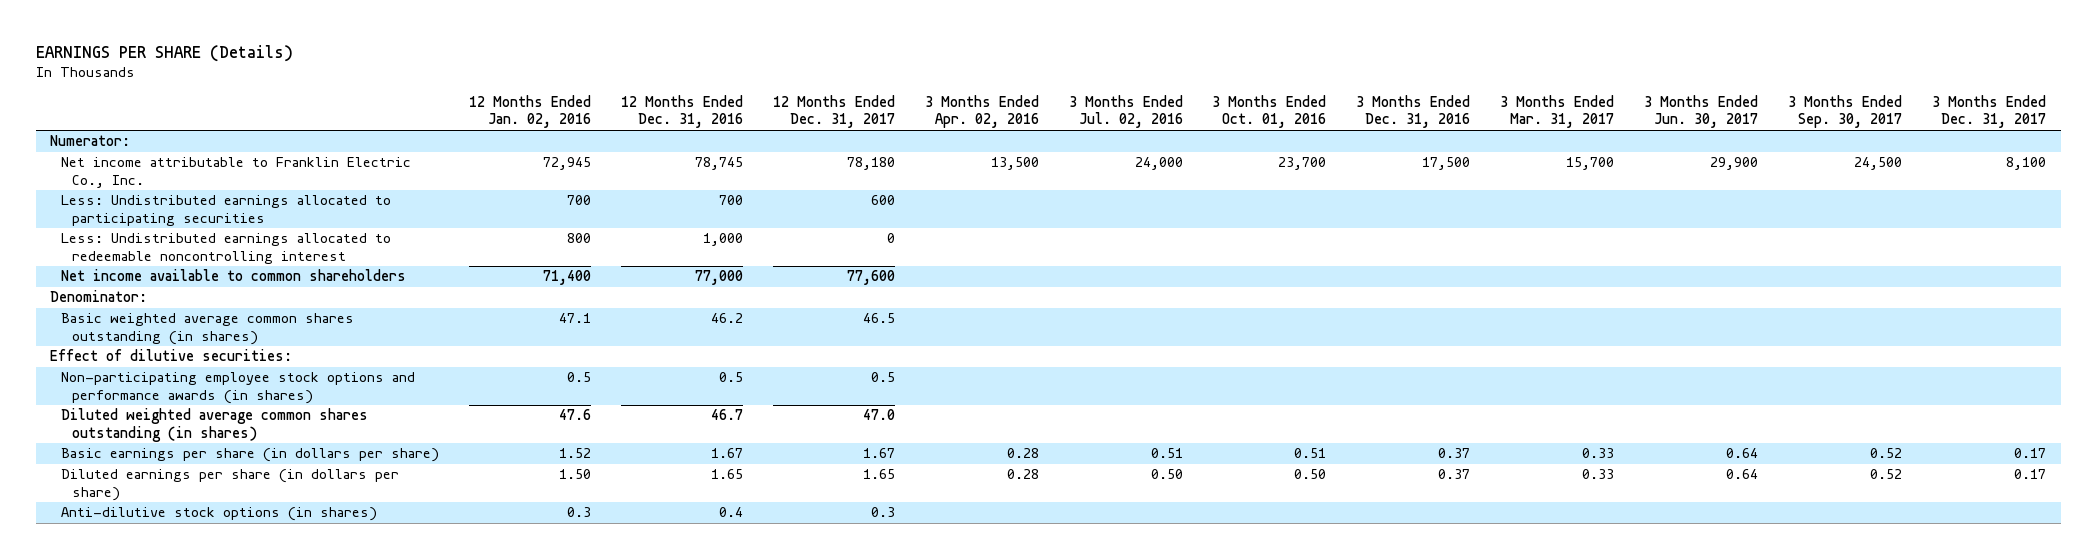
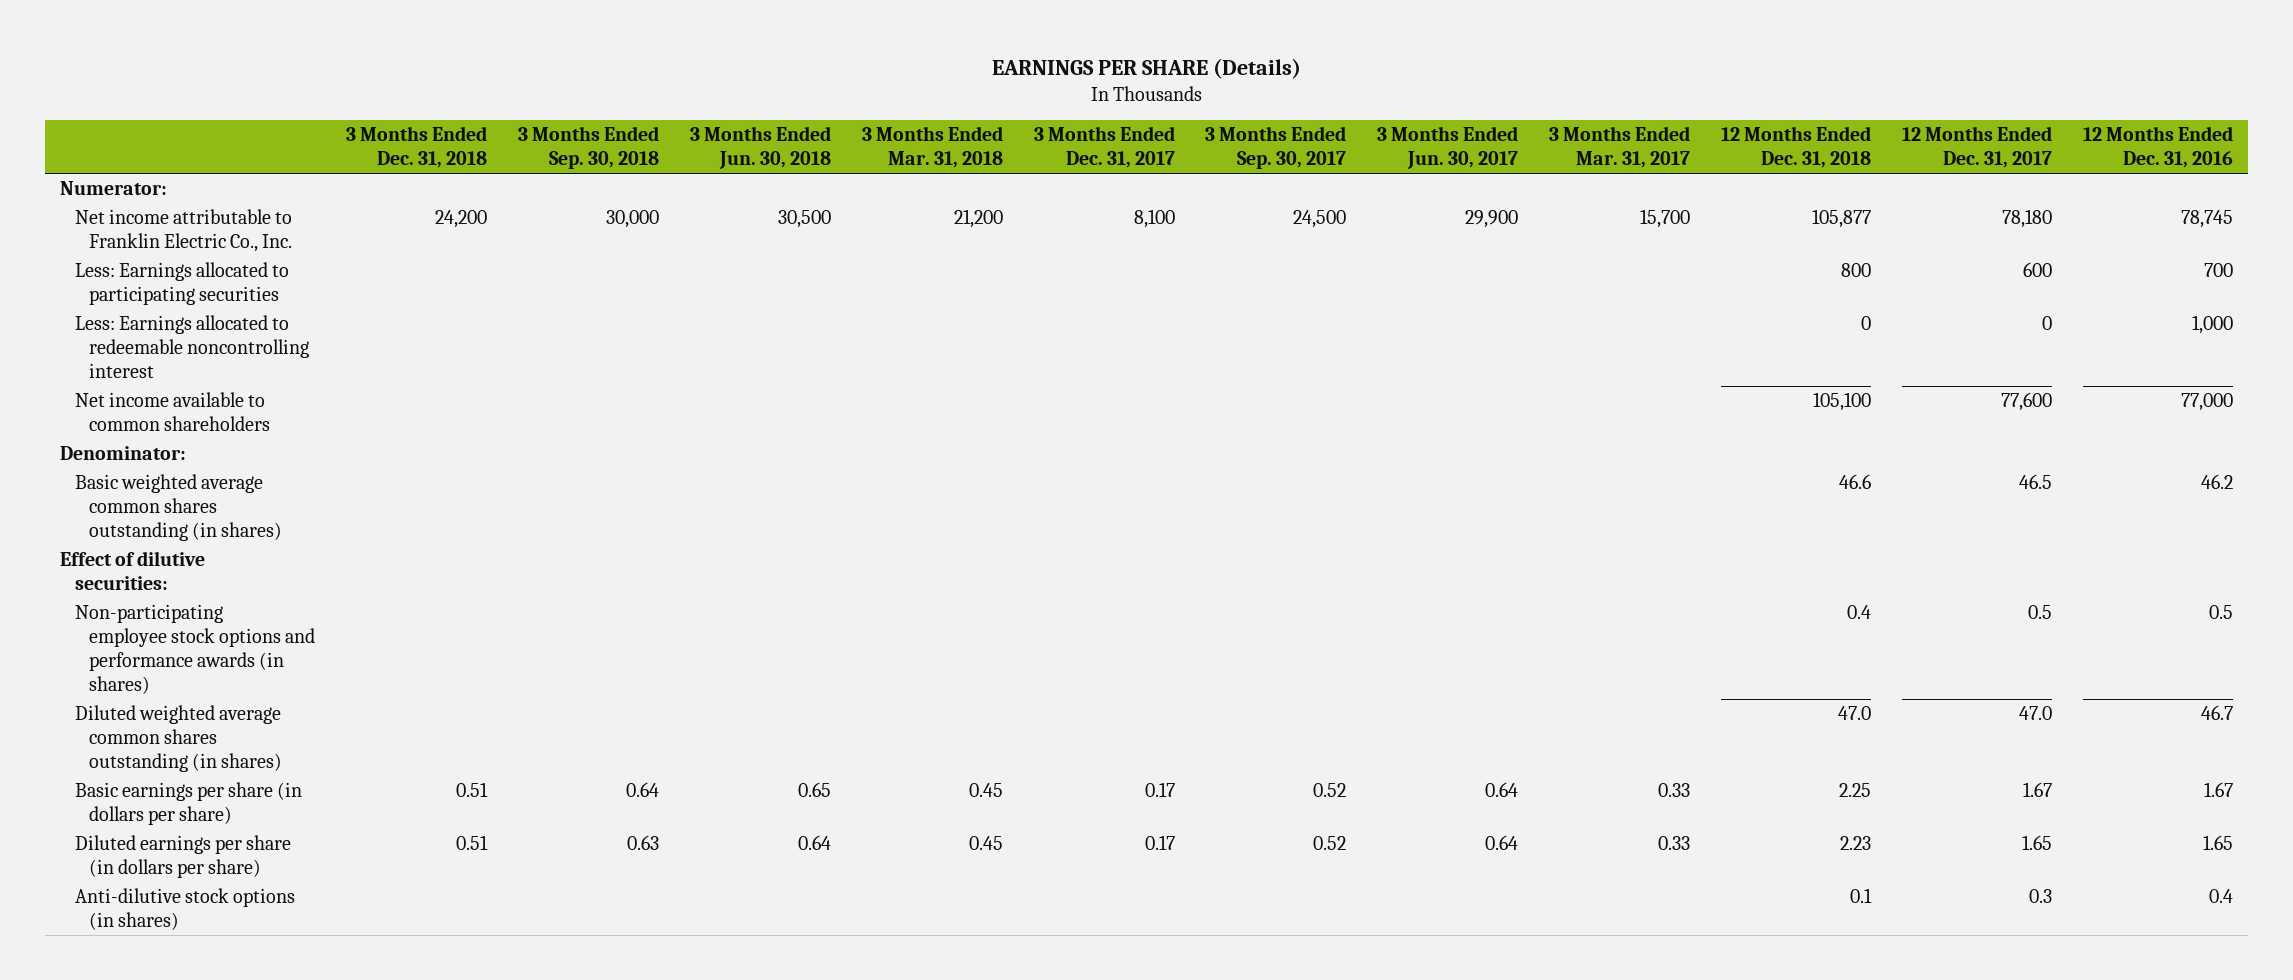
- | 12 Months Ended Jan. 02, 2016 | 12 Months Ended Dec. 31, 2016 | 12 Months Ended Dec. 31, 2017 | 3 Months Ended Apr. 02, 2016 | 3 Months Ended Jul. 02, 2016 | 3 Months Ended Oct. 01, 2016 | 3 Months Ended Dec. 31, 2016 | 3 Months Ended Mar. 31, 2017 | 3 Months Ended Jun. 30, 2017 | 3 Months Ended Sep. 30, 2017 | 3 Months Ended Dec. 31, 2017
+ | 3 Months Ended Dec. 31, 2018 | 3 Months Ended Sep. 30, 2018 | 3 Months Ended Jun. 30, 2018 | 3 Months Ended Mar. 31, 2018 | 3 Months Ended Dec. 31, 2017 | 3 Months Ended Sep. 30, 2017 | 3 Months Ended Jun. 30, 2017 | 3 Months Ended Mar. 31, 2017 | 12 Months Ended Dec. 31, 2018 | 12 Months Ended Dec. 31, 2017 | 12 Months Ended Dec. 31, 2016
- Less: Undistributed earnings allocated to participating securities | 700 | 700 | 600 | | | | | | | |
- Less: Undistributed earnings allocated to redeemable noncontrolling interest | 800 | 1,000 | 0 | | | | | | | |
+ Less: Earnings allocated to participating securities | | | | | | | | | 800 | 600 | 700
+ Less: Earnings allocated to redeemable noncontrolling interest | | | | | | | | | 0 | 0 | 1,000

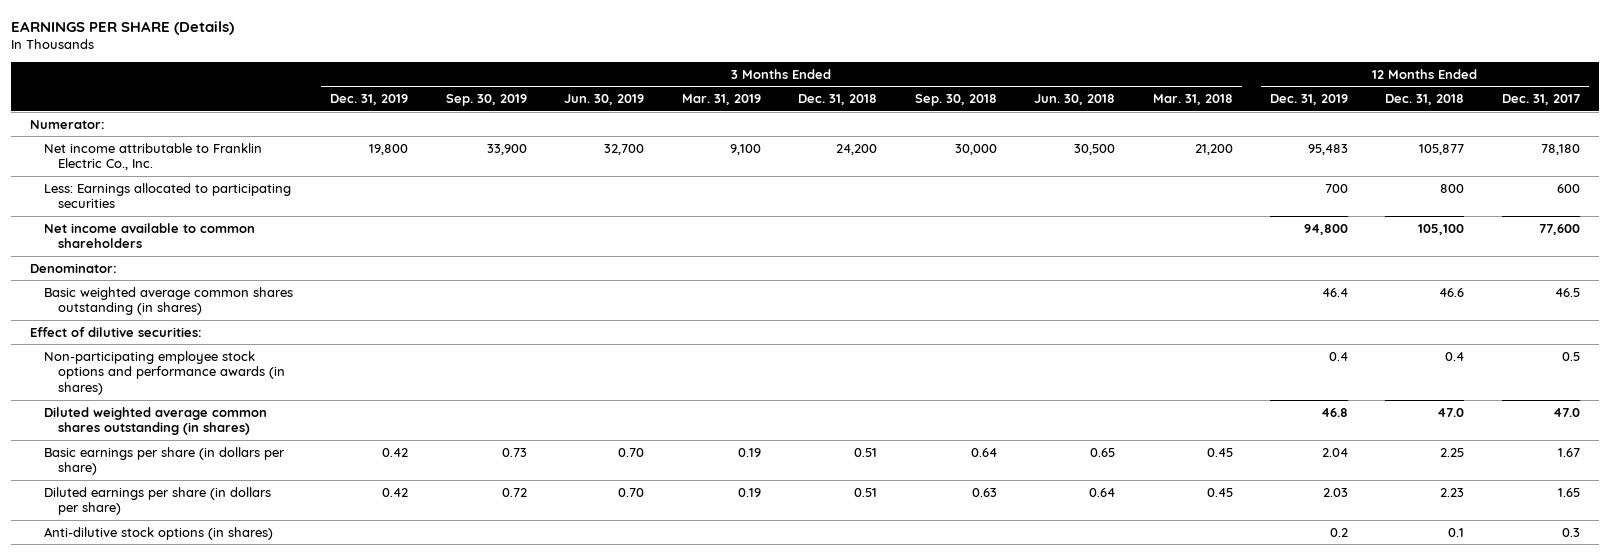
- | 3 Months Ended Dec. 31, 2018 | 3 Months Ended Sep. 30, 2018 | 3 Months Ended Jun. 30, 2018 | 3 Months Ended Mar. 31, 2018 | 3 Months Ended Dec. 31, 2017 | 3 Months Ended Sep. 30, 2017 | 3 Months Ended Jun. 30, 2017 | 3 Months Ended Mar. 31, 2017 | 12 Months Ended Dec. 31, 2018 | 12 Months Ended Dec. 31, 2017 | 12 Months Ended Dec. 31, 2016
+ | 3 Months Ended Dec. 31, 2019 | 3 Months Ended Sep. 30, 2019 | 3 Months Ended Jun. 30, 2019 | 3 Months Ended Mar. 31, 2019 | 3 Months Ended Dec. 31, 2018 | 3 Months Ended Sep. 30, 2018 | 3 Months Ended Jun. 30, 2018 | 3 Months Ended Mar. 31, 2018 | 12 Months Ended Dec. 31, 2019 | 12 Months Ended Dec. 31, 2018 | 12 Months Ended Dec. 31, 2017
- Less: Earnings allocated to redeemable noncontrolling interest | | | | | | | | | 0 | 0 | 1,000

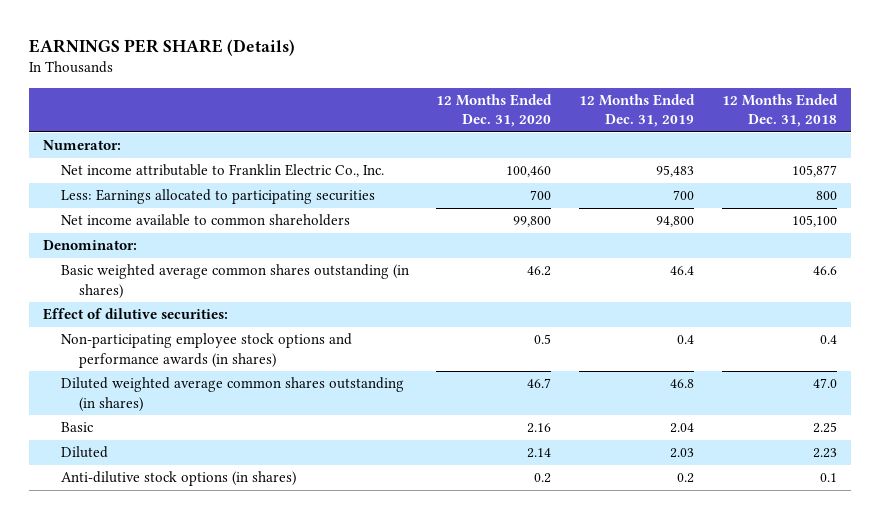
- | 3 Months Ended Dec. 31, 2019 | 3 Months Ended Sep. 30, 2019 | 3 Months Ended Jun. 30, 2019 | 3 Months Ended Mar. 31, 2019 | 3 Months Ended Dec. 31, 2018 | 3 Months Ended Sep. 30, 2018 | 3 Months Ended Jun. 30, 2018 | 3 Months Ended Mar. 31, 2018 | 12 Months Ended Dec. 31, 2019 | 12 Months Ended Dec. 31, 2018 | 12 Months Ended Dec. 31, 2017
+ | 12 Months Ended Dec. 31, 2020 | 12 Months Ended Dec. 31, 2019 | 12 Months Ended Dec. 31, 2018
- Basic earnings per share (in dollars per share) | 0.42 | 0.73 | 0.70 | 0.19 | 0.51 | 0.64 | 0.65 | 0.45 | 2.04 | 2.25 | 1.67
- Diluted earnings per share (in dollars per share) | 0.42 | 0.72 | 0.70 | 0.19 | 0.51 | 0.63 | 0.64 | 0.45 | 2.03 | 2.23 | 1.65
+ Basic | 2.16 | 2.04 | 2.25
+ Diluted | 2.14 | 2.03 | 2.23

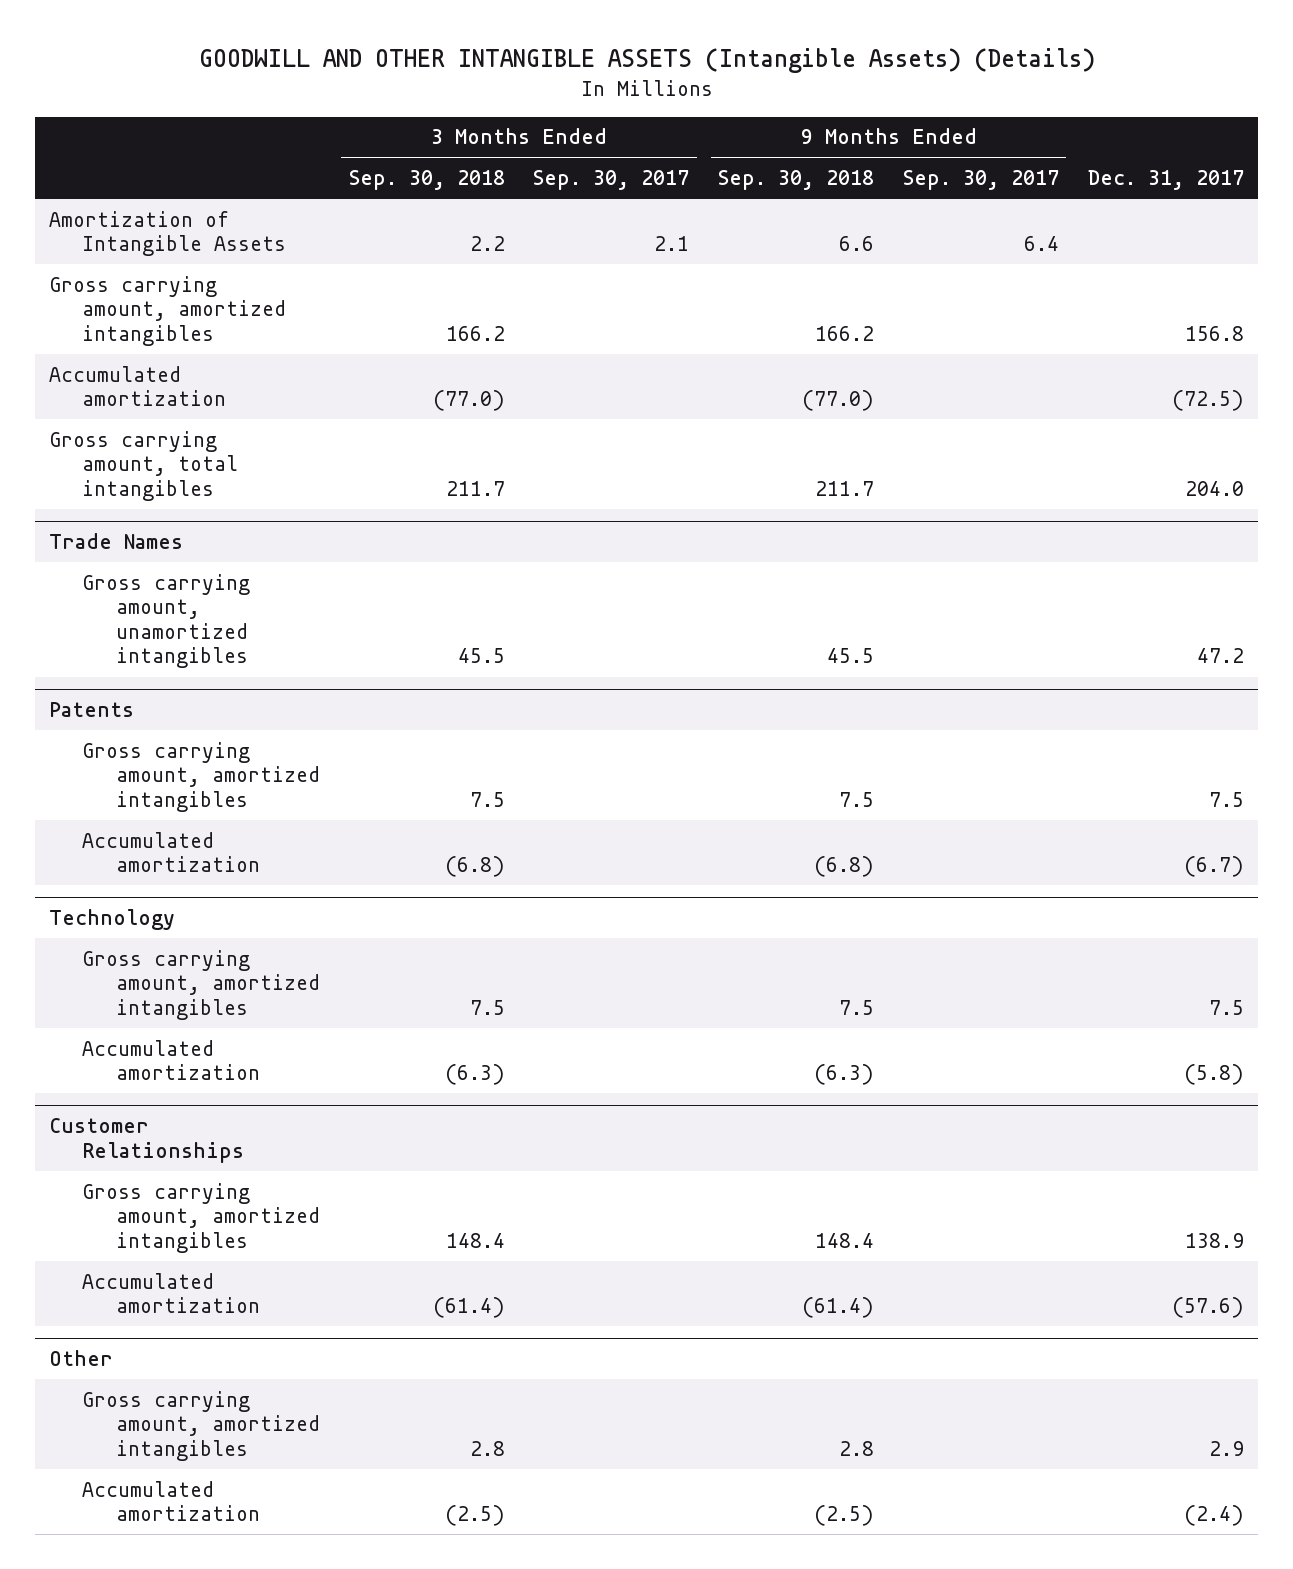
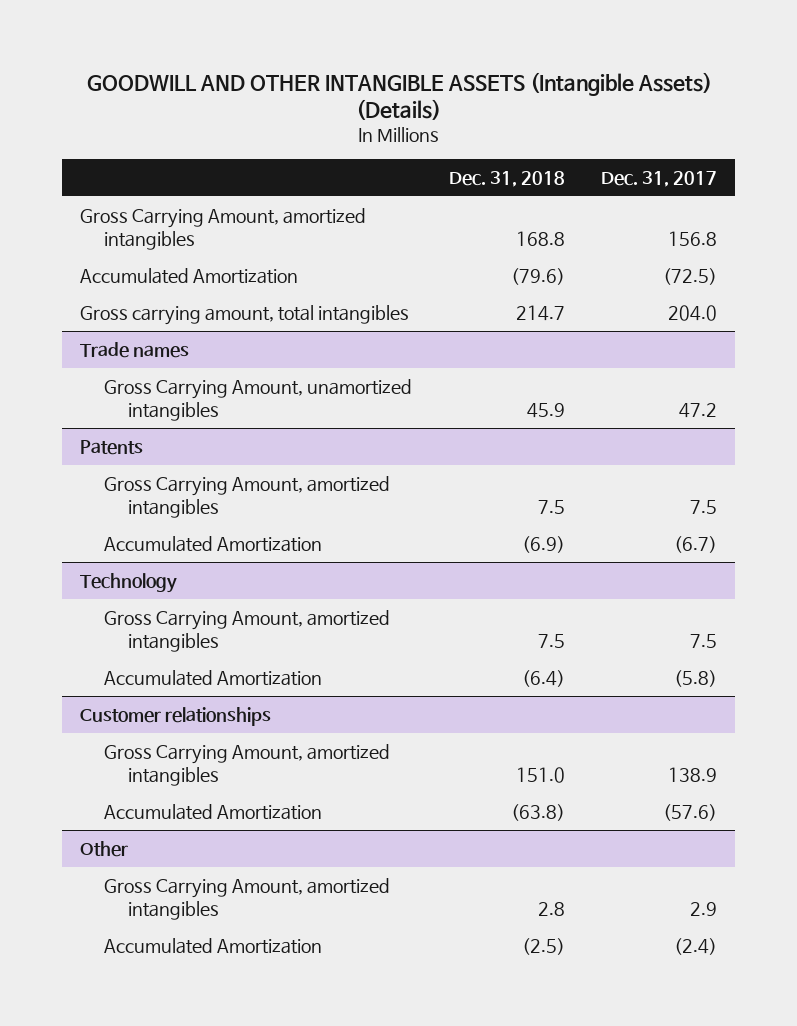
- | 3 Months Ended Sep. 30, 2018 | 3 Months Ended Sep. 30, 2017 | 9 Months Ended Sep. 30, 2018 | 9 Months Ended Sep. 30, 2017 | Dec. 31, 2017
+ | Dec. 31, 2018 | Dec. 31, 2017
- Amortization of Intangible Assets | 2.2 | 2.1 | 6.6 | 6.4 |
- Gross carrying amount, amortized intangibles | 166.2 | | 166.2 | | 156.8
- Accumulated amortization | (77.0) | | (77.0) | | (72.5)
+ Gross Carrying Amount, amortized intangibles | 168.8 | 156.8
+ Accumulated Amortization | (79.6) | (72.5)
- Trade Names
- Gross carrying amount, unamortized intangibles | 45.5 | | 45.5 | | 47.2
+ Trade names
+ Gross Carrying Amount, unamortized intangibles | 45.9 | 47.2
@ Patents
- Gross carrying amount, amortized intangibles | 7.5 | | 7.5 | | 7.5
- Accumulated amortization | (6.8) | | (6.8) | | (6.7)
+ Gross Carrying Amount, amortized intangibles | 7.5 | 7.5
+ Accumulated Amortization | (6.9) | (6.7)
@ Technology
- Gross carrying amount, amortized intangibles | 7.5 | | 7.5 | | 7.5
- Accumulated amortization | (6.3) | | (6.3) | | (5.8)
- Customer Relationships
- Gross carrying amount, amortized intangibles | 148.4 | | 148.4 | | 138.9
- Accumulated amortization | (61.4) | | (61.4) | | (57.6)
@ Technology
+ Gross Carrying Amount, amortized intangibles | 7.5 | 7.5
+ Accumulated Amortization | (6.4) | (5.8)
+ Customer relationships
+ Gross Carrying Amount, amortized intangibles | 151.0 | 138.9
+ Accumulated Amortization | (63.8) | (57.6)
@ Other
- Gross carrying amount, amortized intangibles | 2.8 | | 2.8 | | 2.9
- Accumulated amortization | (2.5) | | (2.5) | | (2.4)
+ Gross Carrying Amount, amortized intangibles | 2.8 | 2.9
+ Accumulated Amortization | (2.5) | (2.4)

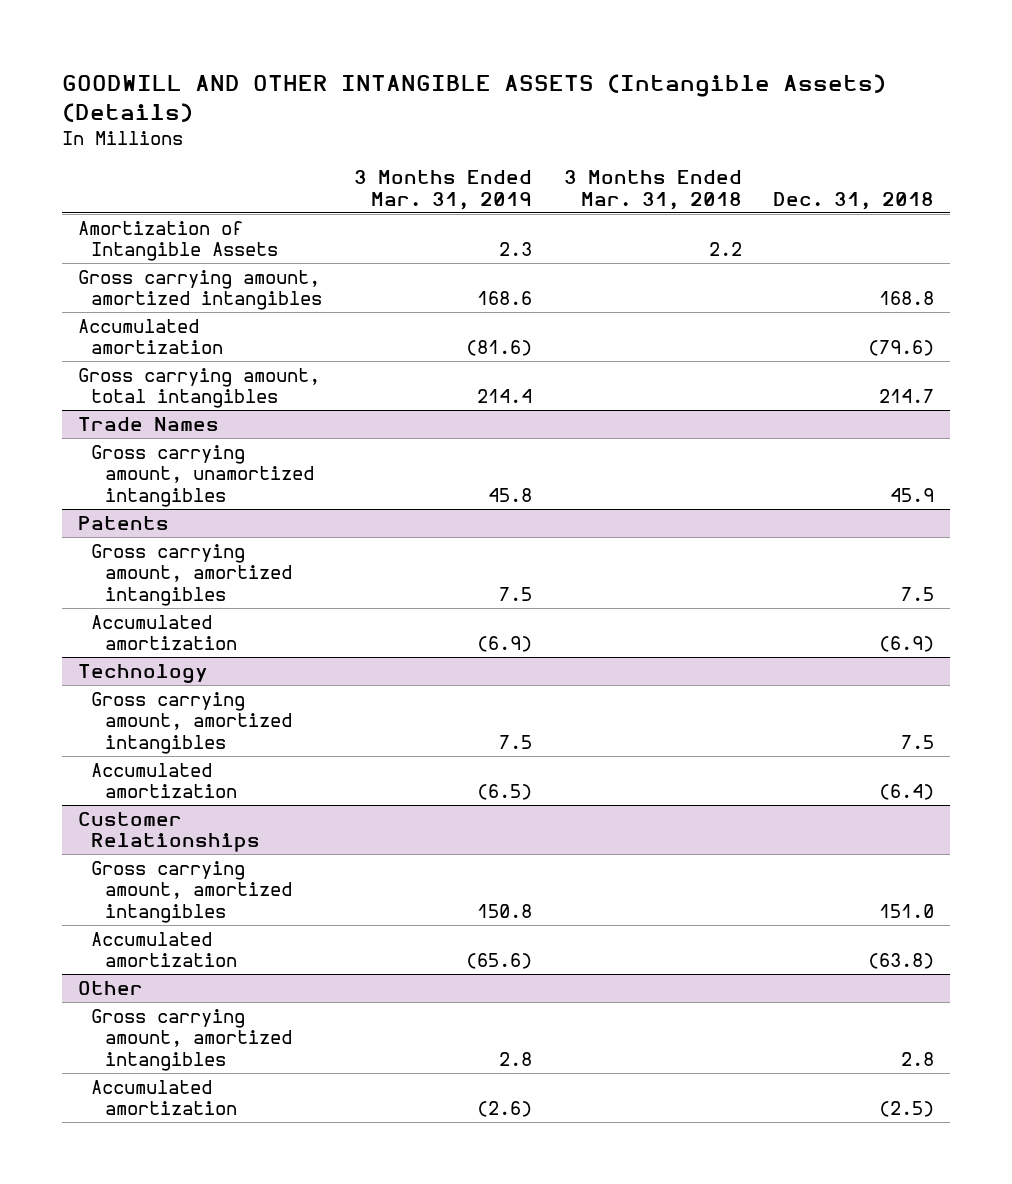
- | Dec. 31, 2018 | Dec. 31, 2017
+ | 3 Months Ended Mar. 31, 2019 | 3 Months Ended Mar. 31, 2018 | Dec. 31, 2018
- Gross Carrying Amount, amortized intangibles | 168.8 | 156.8
- Accumulated Amortization | (79.6) | (72.5)
+ Amortization of Intangible Assets | 2.3 | 2.2 |
+ Gross carrying amount, amortized intangibles | 168.6 | | 168.8
+ Accumulated amortization | (81.6) | | (79.6)
- Trade names
- Gross Carrying Amount, unamortized intangibles | 45.9 | 47.2
+ Trade Names
+ Gross carrying amount, unamortized intangibles | 45.8 | | 45.9
@ Patents
- Gross Carrying Amount, amortized intangibles | 7.5 | 7.5
- Accumulated Amortization | (6.9) | (6.7)
+ Gross carrying amount, amortized intangibles | 7.5 | | 7.5
+ Accumulated amortization | (6.9) | | (6.9)
@ Technology
- Gross Carrying Amount, amortized intangibles | 7.5 | 7.5
- Accumulated Amortization | (6.4) | (5.8)
- Customer relationships
- Gross Carrying Amount, amortized intangibles | 151.0 | 138.9
- Accumulated Amortization | (63.8) | (57.6)
@ Technology
+ Gross carrying amount, amortized intangibles | 7.5 | | 7.5
+ Accumulated amortization | (6.5) | | (6.4)
+ Customer Relationships
+ Gross carrying amount, amortized intangibles | 150.8 | | 151.0
+ Accumulated amortization | (65.6) | | (63.8)
@ Other
- Gross Carrying Amount, amortized intangibles | 2.8 | 2.9
- Accumulated Amortization | (2.5) | (2.4)
+ Gross carrying amount, amortized intangibles | 2.8 | | 2.8
+ Accumulated amortization | (2.6) | | (2.5)

